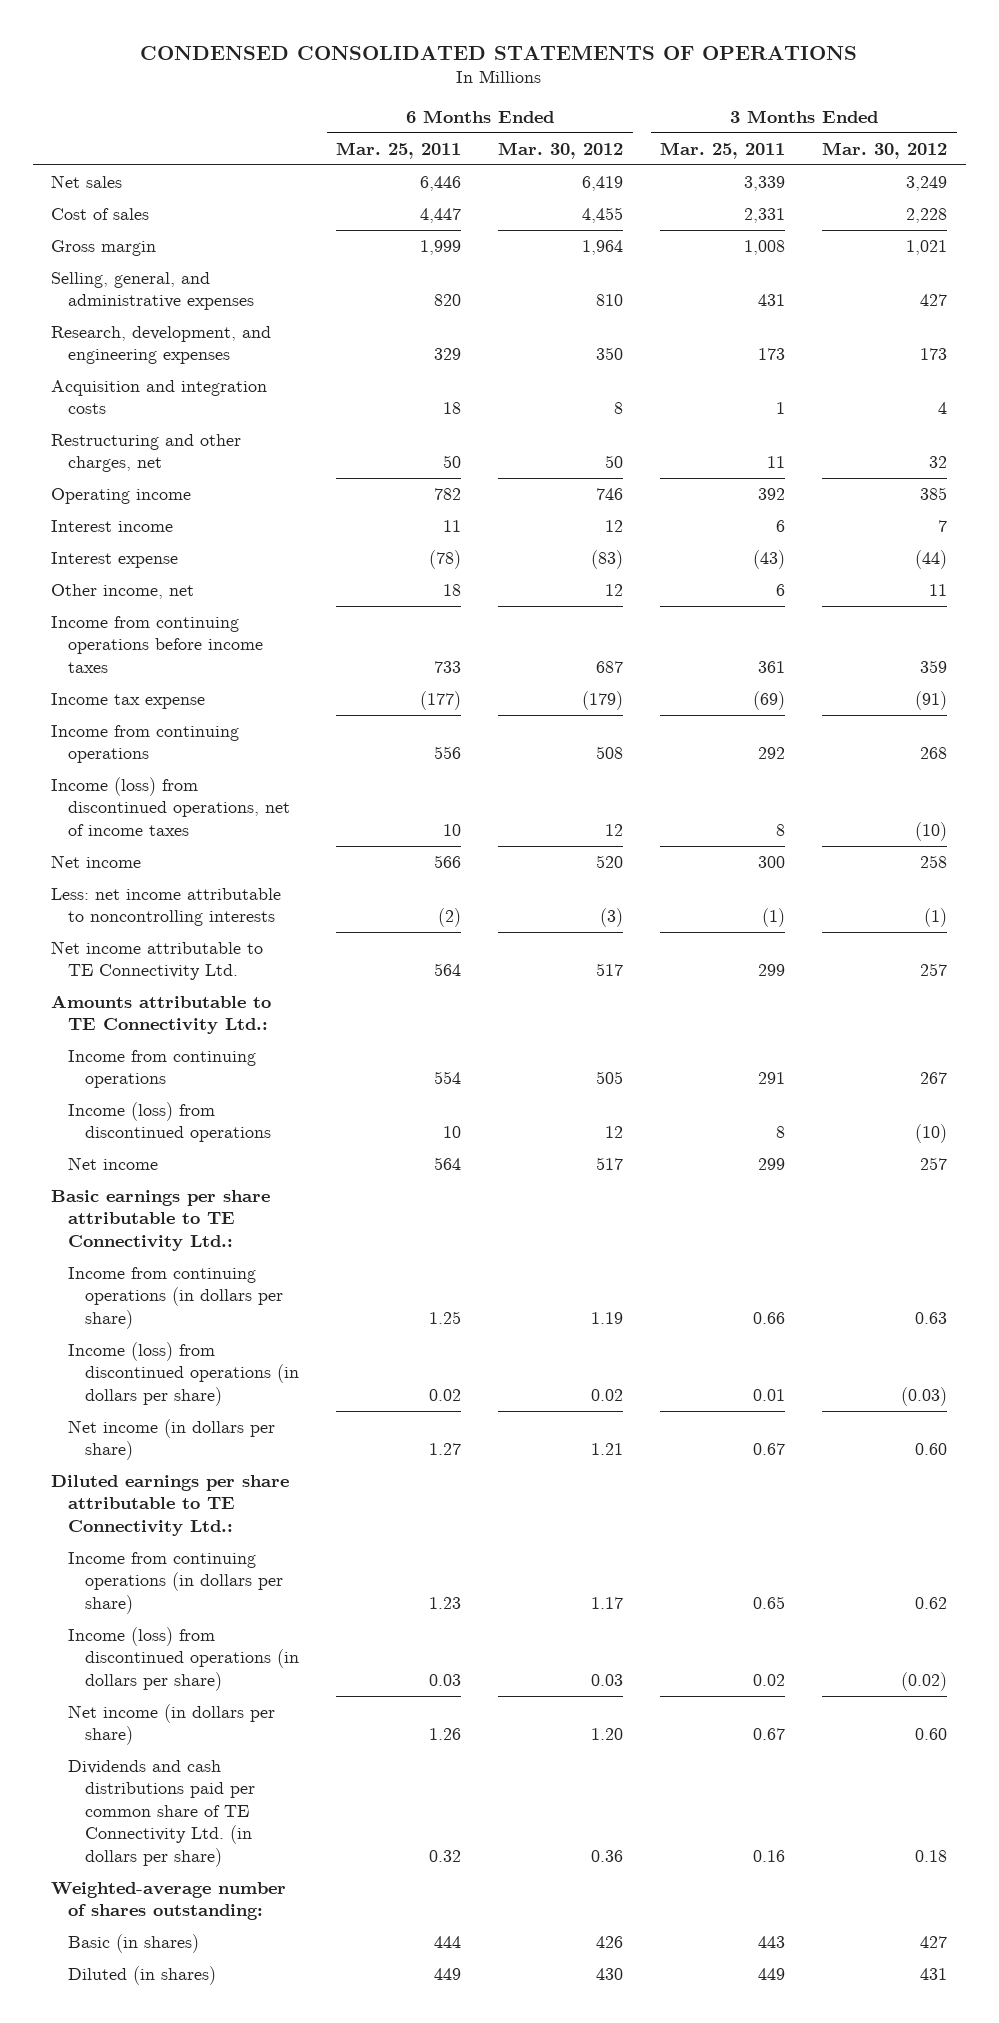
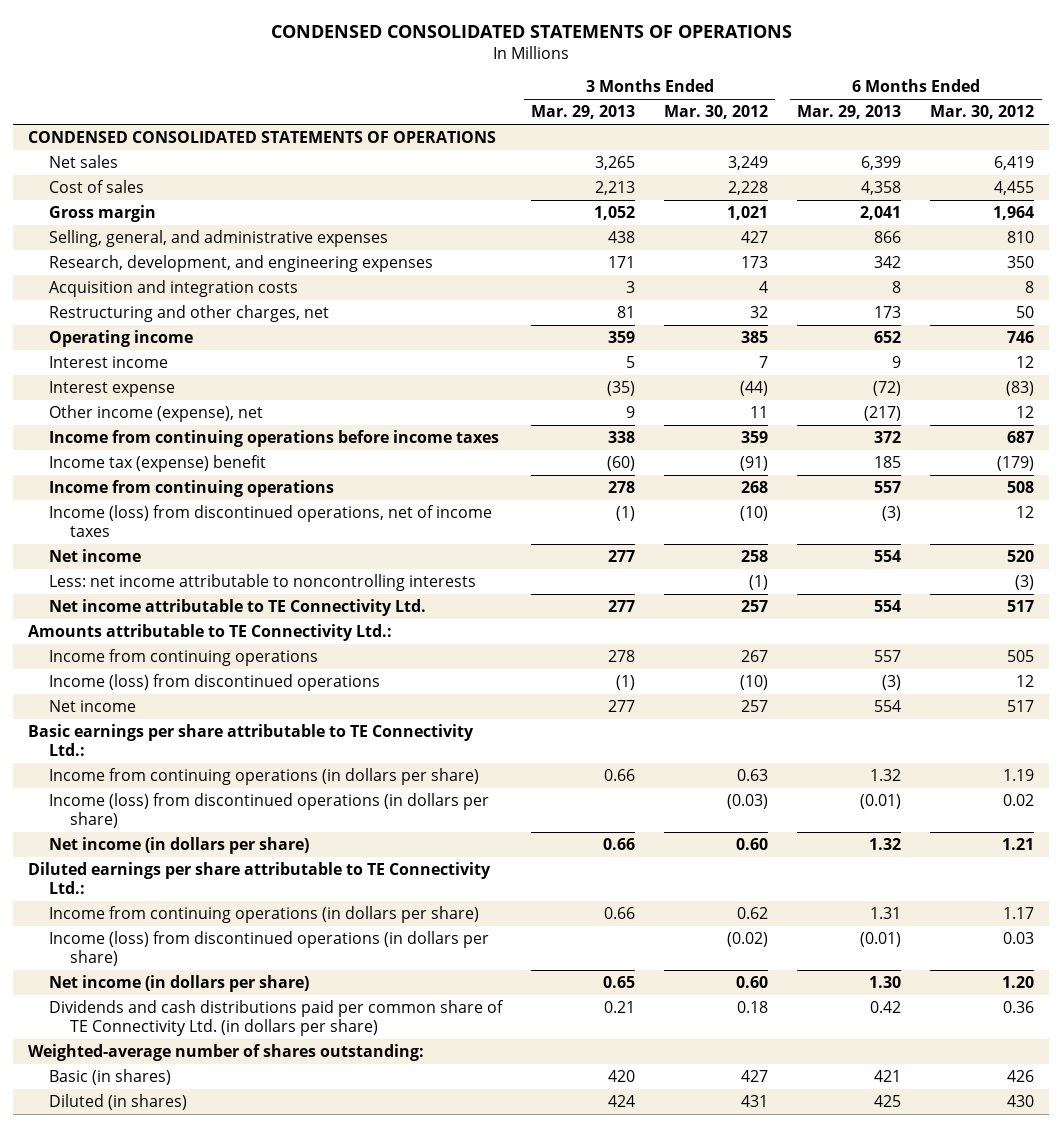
- | 6 Months Ended Mar. 25, 2011 | 6 Months Ended Mar. 30, 2012 | 3 Months Ended Mar. 25, 2011 | 3 Months Ended Mar. 30, 2012
+ | 3 Months Ended Mar. 29, 2013 | 3 Months Ended Mar. 30, 2012 | 6 Months Ended Mar. 29, 2013 | 6 Months Ended Mar. 30, 2012
+ CONDENSED CONSOLIDATED STATEMENTS OF OPERATIONS
- Other income, net | 18 | 12 | 6 | 11
+ Other income (expense), net | 9 | 11 | (217) | 12
- Income tax expense | (177) | (179) | (69) | (91)
+ Income tax (expense) benefit | (60) | (91) | 185 | (179)

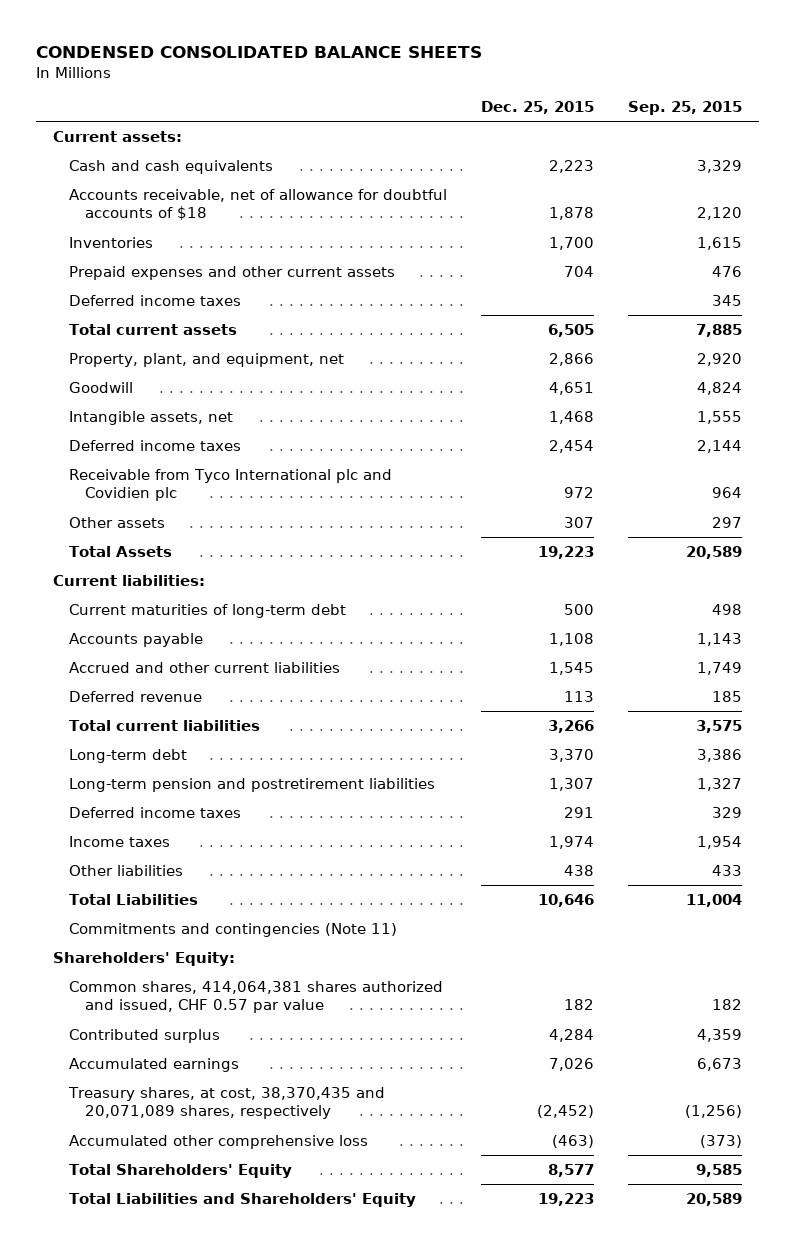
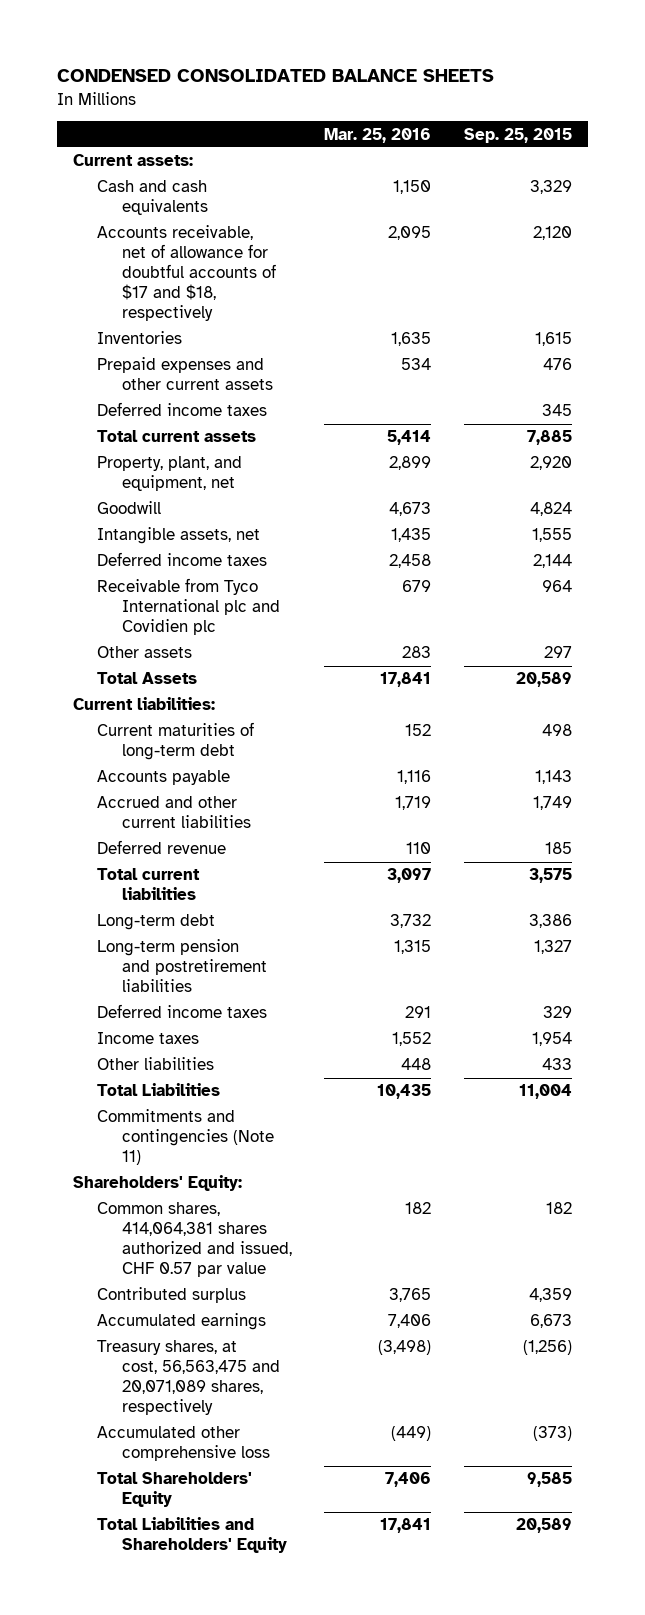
- | Dec. 25, 2015 | Sep. 25, 2015
+ | Mar. 25, 2016 | Sep. 25, 2015
- Accounts receivable, net of allowance for doubtful accounts of $18 | 1,878 | 2,120
+ Accounts receivable, net of allowance for doubtful accounts of $17 and $18, respectively | 2,095 | 2,120
- Treasury shares, at cost, 38,370,435 and 20,071,089 shares, respectively | (2,452) | (1,256)
+ Treasury shares, at cost, 56,563,475 and 20,071,089 shares, respectively | (3,498) | (1,256)

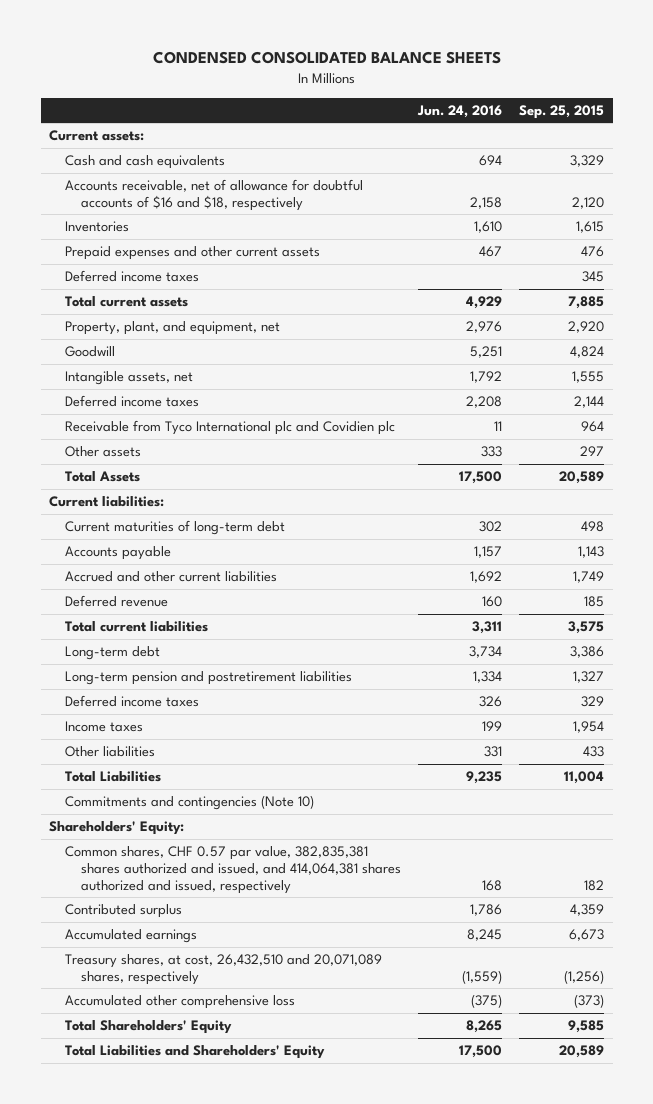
- | Mar. 25, 2016 | Sep. 25, 2015
+ | Jun. 24, 2016 | Sep. 25, 2015
- Accounts receivable, net of allowance for doubtful accounts of $17 and $18, respectively | 2,095 | 2,120
+ Accounts receivable, net of allowance for doubtful accounts of $16 and $18, respectively | 2,158 | 2,120
- Commitments and contingencies (Note 11)
+ Commitments and contingencies (Note 10)
- Common shares, 414,064,381 shares authorized and issued, CHF 0.57 par value | 182 | 182
+ Common shares, CHF 0.57 par value, 382,835,381 shares authorized and issued, and 414,064,381 shares authorized and issued, respectively | 168 | 182
- Treasury shares, at cost, 56,563,475 and 20,071,089 shares, respectively | (3,498) | (1,256)
+ Treasury shares, at cost, 26,432,510 and 20,071,089 shares, respectively | (1,559) | (1,256)

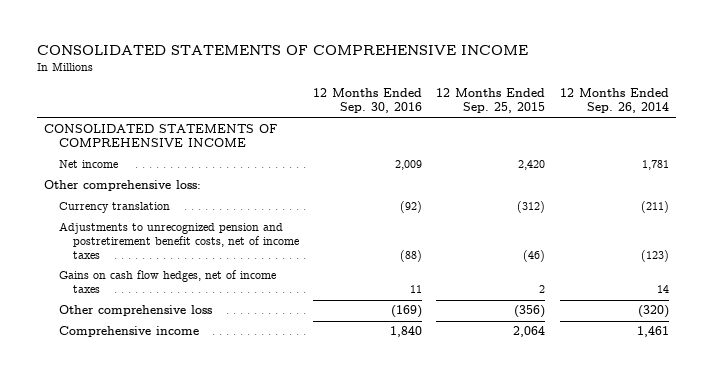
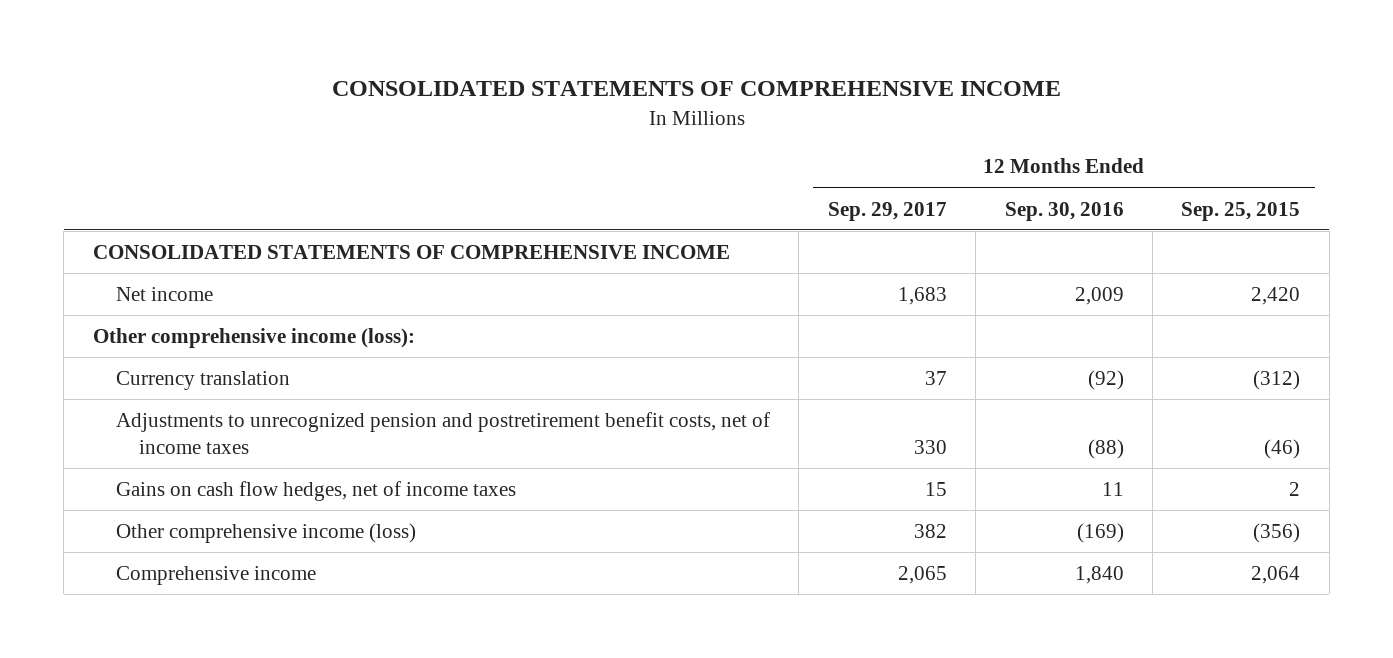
- | 12 Months Ended Sep. 30, 2016 | 12 Months Ended Sep. 25, 2015 | 12 Months Ended Sep. 26, 2014
+ | 12 Months Ended Sep. 29, 2017 | 12 Months Ended Sep. 30, 2016 | 12 Months Ended Sep. 25, 2015
- Other comprehensive loss:
+ Other comprehensive income (loss):
- Other comprehensive loss | (169) | (356) | (320)
+ Other comprehensive income (loss) | 382 | (169) | (356)

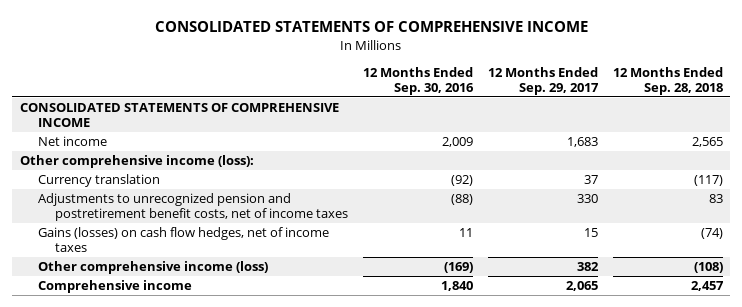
- | 12 Months Ended Sep. 29, 2017 | 12 Months Ended Sep. 30, 2016 | 12 Months Ended Sep. 25, 2015
+ | 12 Months Ended Sep. 30, 2016 | 12 Months Ended Sep. 29, 2017 | 12 Months Ended Sep. 28, 2018
- Gains on cash flow hedges, net of income taxes | 15 | 11 | 2
+ Gains (losses) on cash flow hedges, net of income taxes | 11 | 15 | (74)

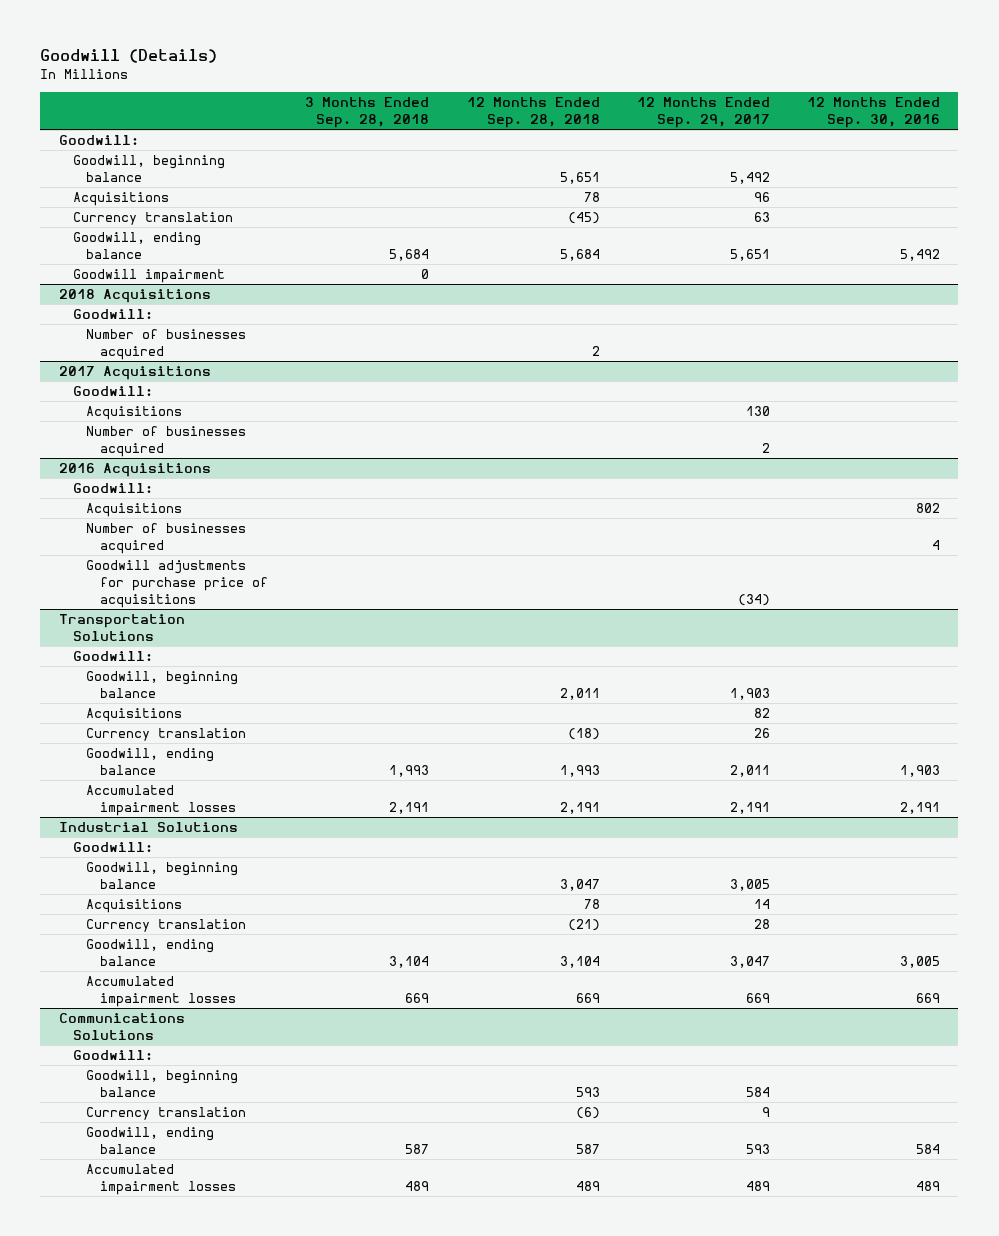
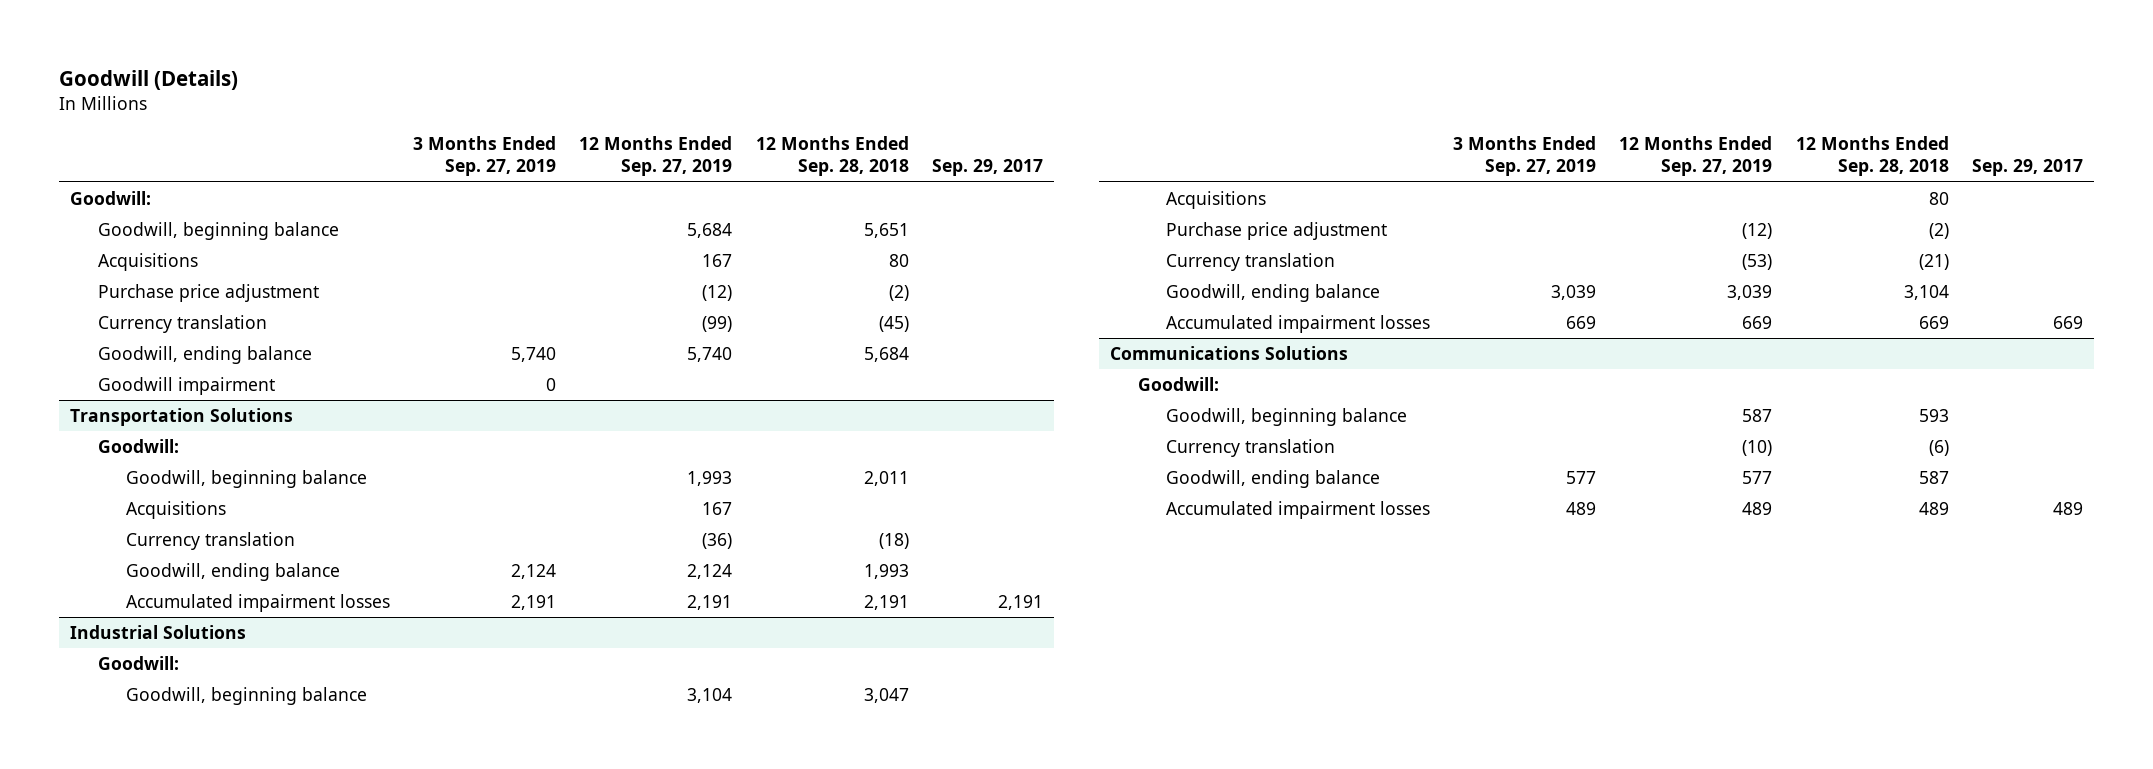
- | 3 Months Ended Sep. 28, 2018 | 12 Months Ended Sep. 28, 2018 | 12 Months Ended Sep. 29, 2017 | 12 Months Ended Sep. 30, 2016
+ | 3 Months Ended Sep. 27, 2019 | 12 Months Ended Sep. 27, 2019 | 12 Months Ended Sep. 28, 2018 | Sep. 29, 2017
- Acquisitions | | 78 | 96 |
+ Acquisitions | | 167 | 80 |
+ Purchase price adjustment | | (12) | (2) |
- 2018 Acquisitions
- Goodwill:
- Number of businesses acquired | | 2 | |
- 2017 Acquisitions
- Goodwill:
- Acquisitions | | | 130 |
- Number of businesses acquired | | | 2 |
- 2016 Acquisitions
- Goodwill:
- Acquisitions | | | | 802
- Number of businesses acquired | | | | 4
- Goodwill adjustments for purchase price of acquisitions | | | (34) |
@ Industrial Solutions
- Acquisitions | | 78 | 14 |
+ Acquisitions | | | 80 |
+ Purchase price adjustment | | (12) | (2) |

